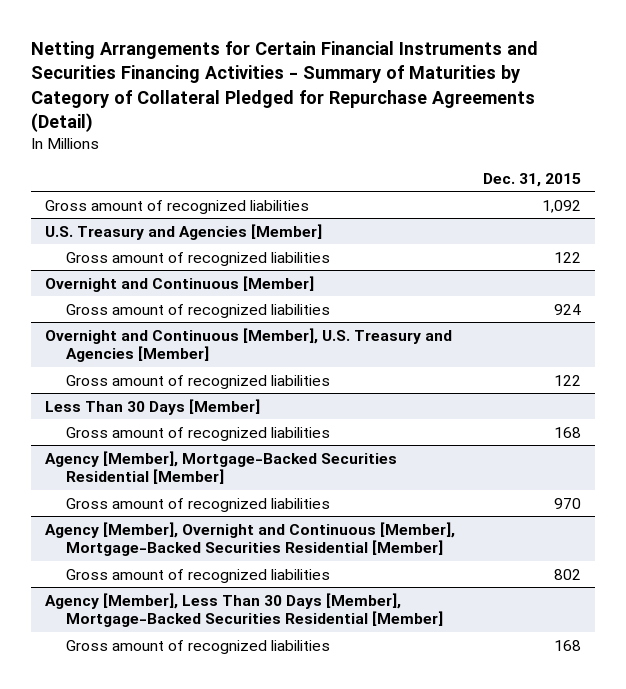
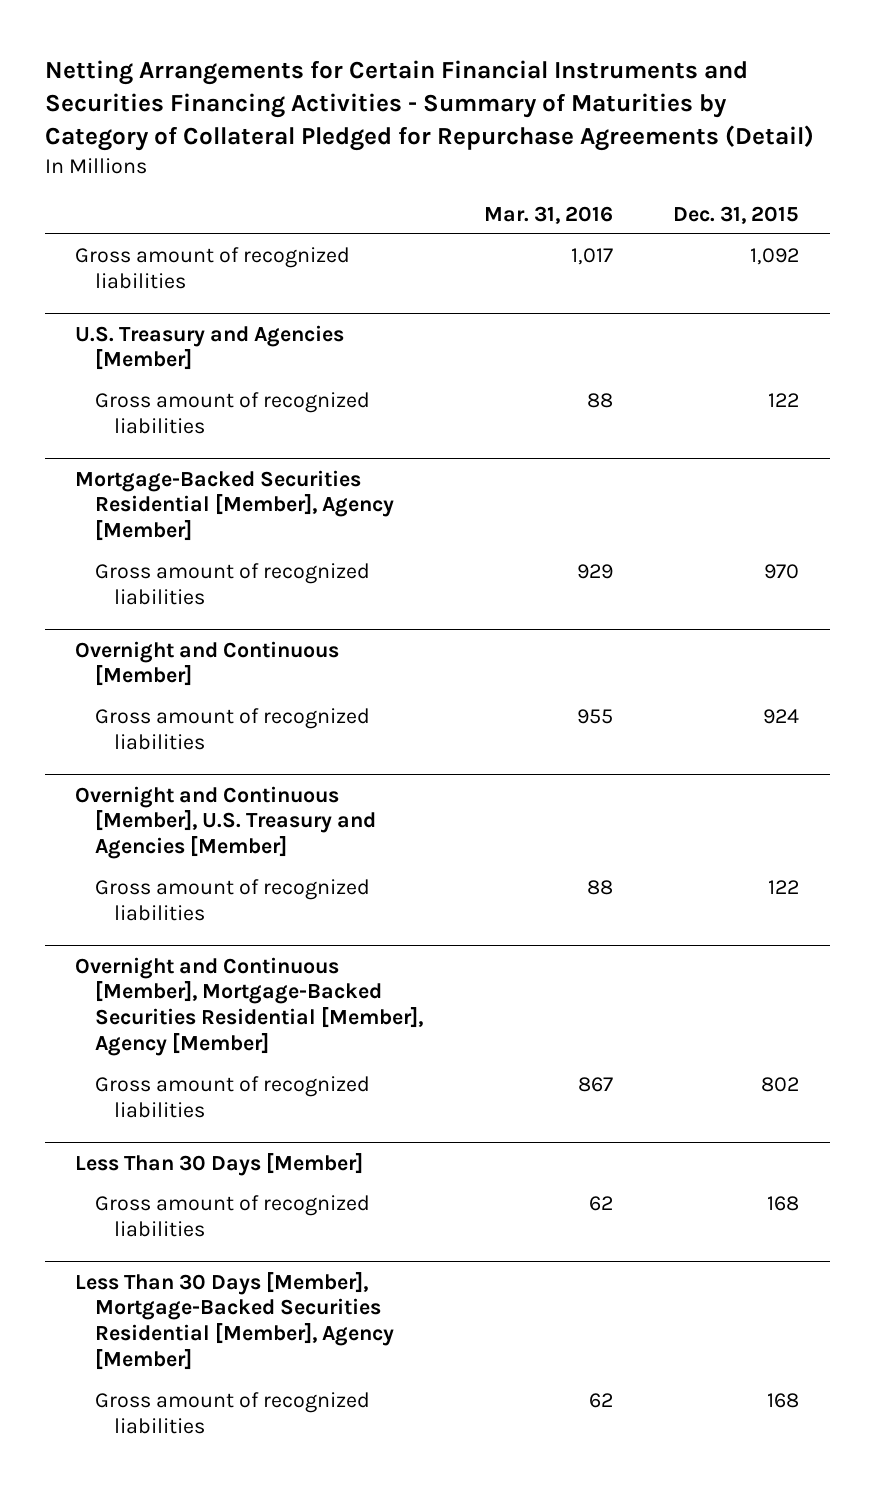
- | Dec. 31, 2015
+ | Mar. 31, 2016 | Dec. 31, 2015
+ Mortgage-Backed Securities Residential [Member], Agency [Member]
+ Gross amount of recognized liabilities | 929 | 970
+ Overnight and Continuous [Member], Mortgage-Backed Securities Residential [Member], Agency [Member]
+ Gross amount of recognized liabilities | 867 | 802
- Agency [Member], Mortgage-Backed Securities Residential [Member]
- Gross amount of recognized liabilities | 970
- Agency [Member], Overnight and Continuous [Member], Mortgage-Backed Securities Residential [Member]
- Gross amount of recognized liabilities | 802
- Agency [Member], Less Than 30 Days [Member], Mortgage-Backed Securities Residential [Member]
+ Less Than 30 Days [Member], Mortgage-Backed Securities Residential [Member], Agency [Member]

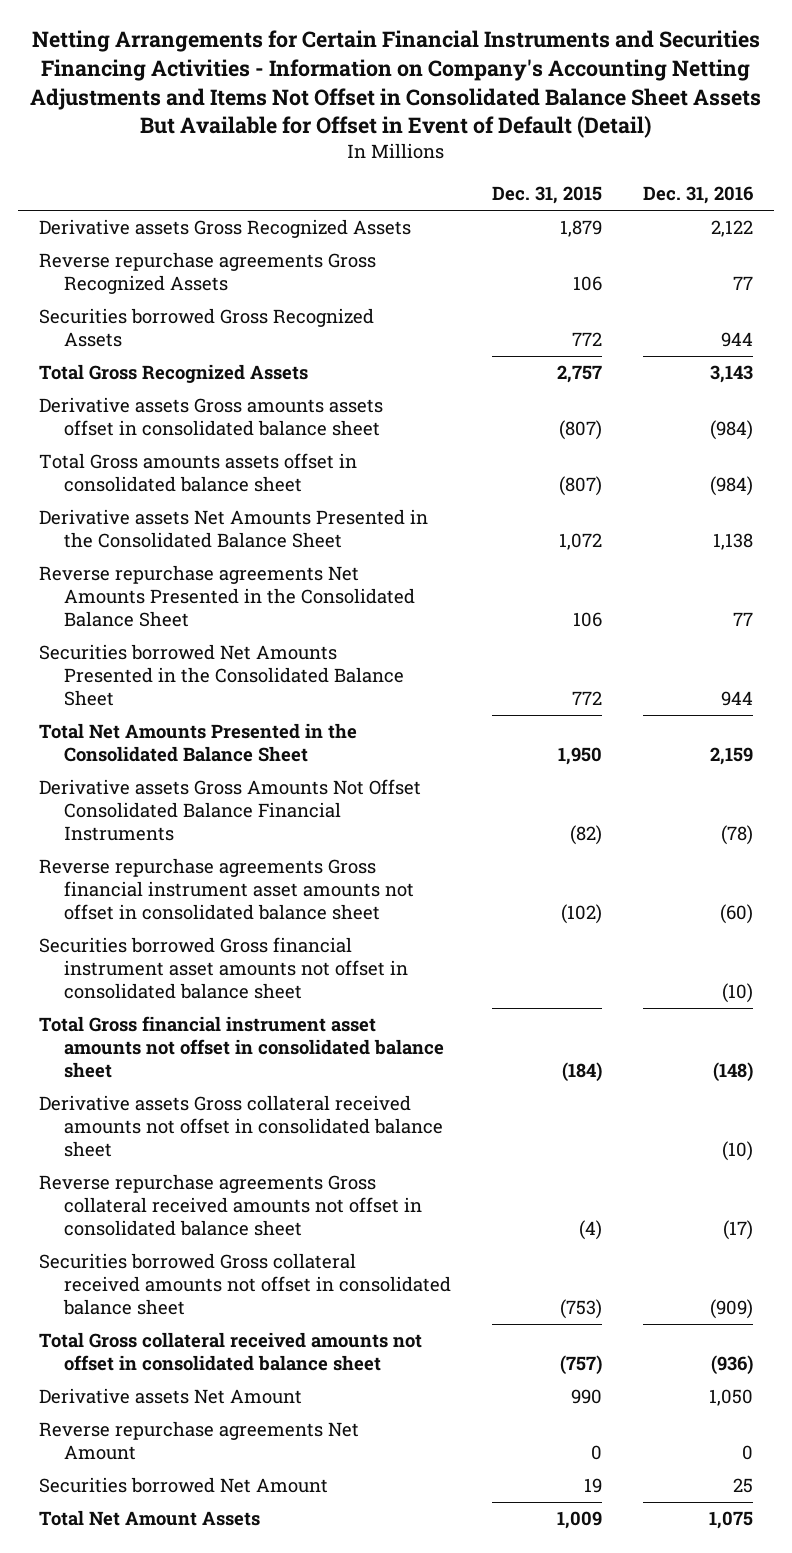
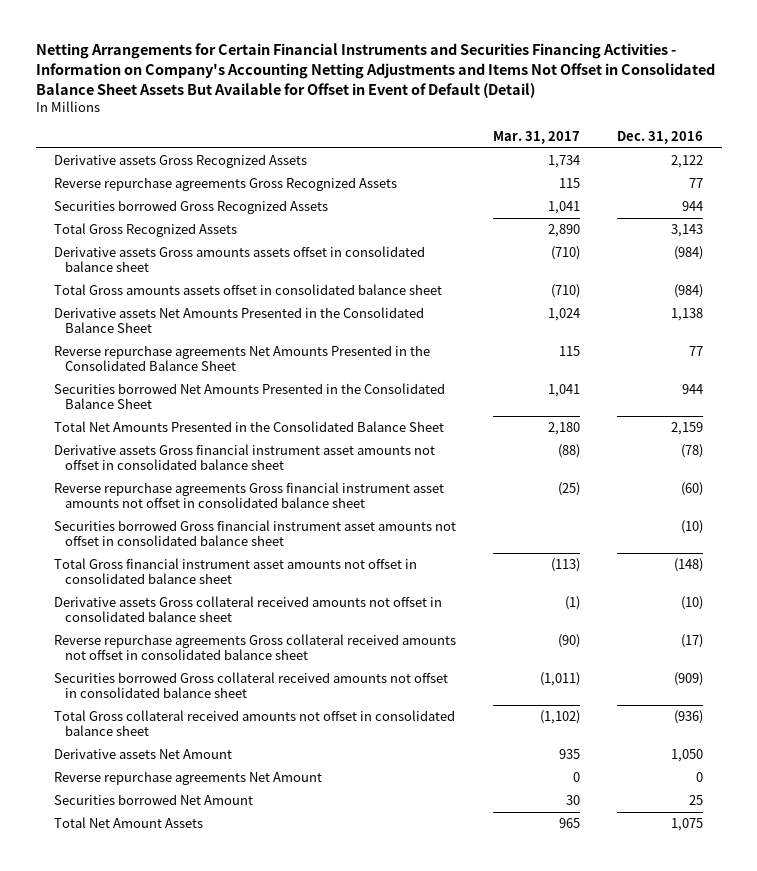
- | Dec. 31, 2015 | Dec. 31, 2016
+ | Mar. 31, 2017 | Dec. 31, 2016
- Derivative assets Gross Amounts Not Offset Consolidated Balance Financial Instruments | (82) | (78)
+ Derivative assets Gross financial instrument asset amounts not offset in consolidated balance sheet | (88) | (78)

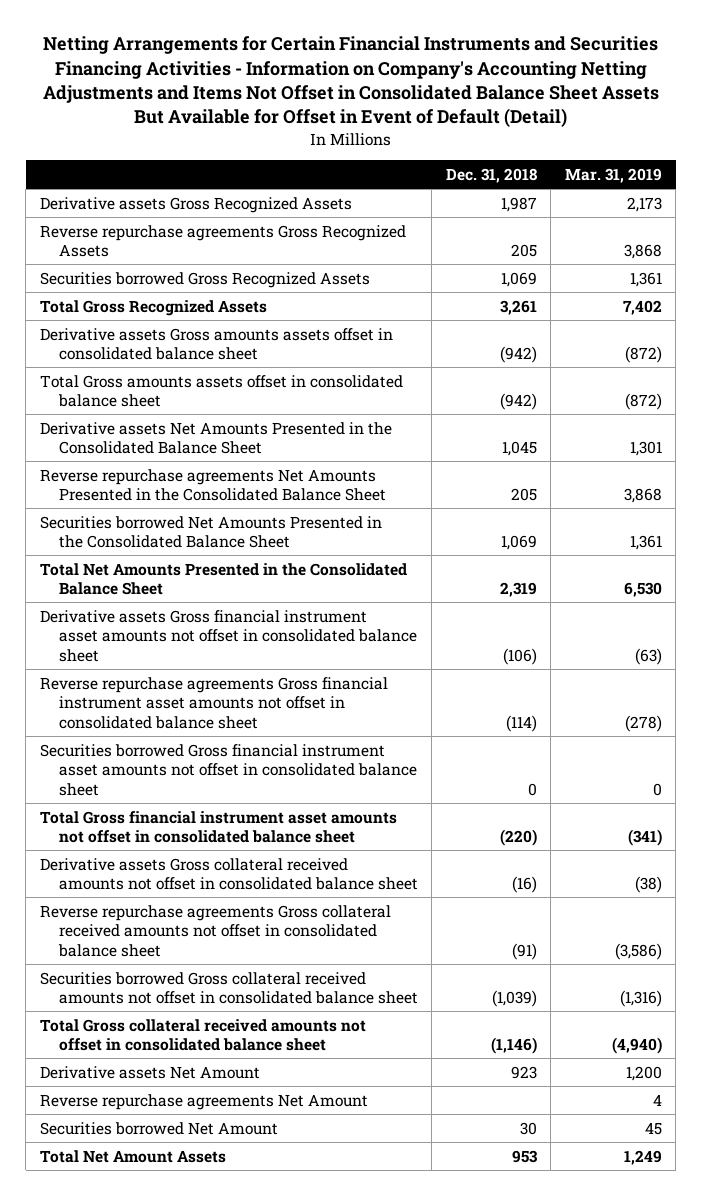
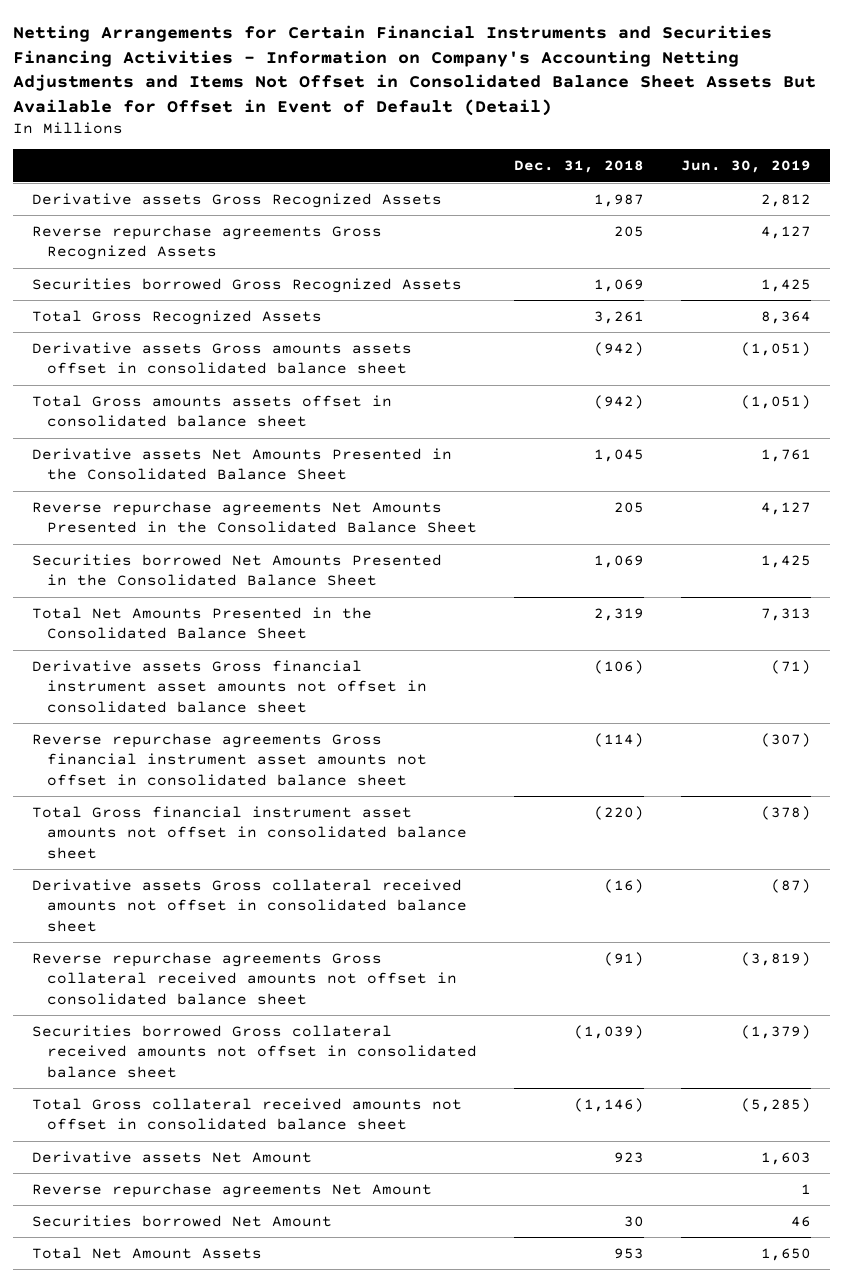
- | Dec. 31, 2018 | Mar. 31, 2019
+ | Dec. 31, 2018 | Jun. 30, 2019
- Securities borrowed Gross financial instrument asset amounts not offset in consolidated balance sheet | 0 | 0

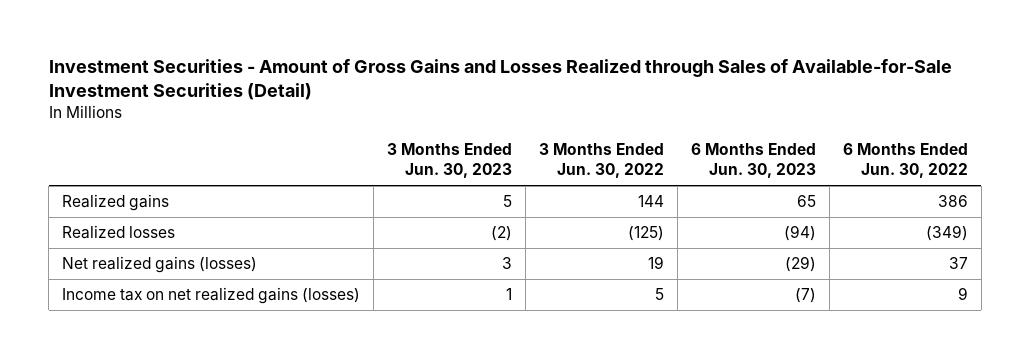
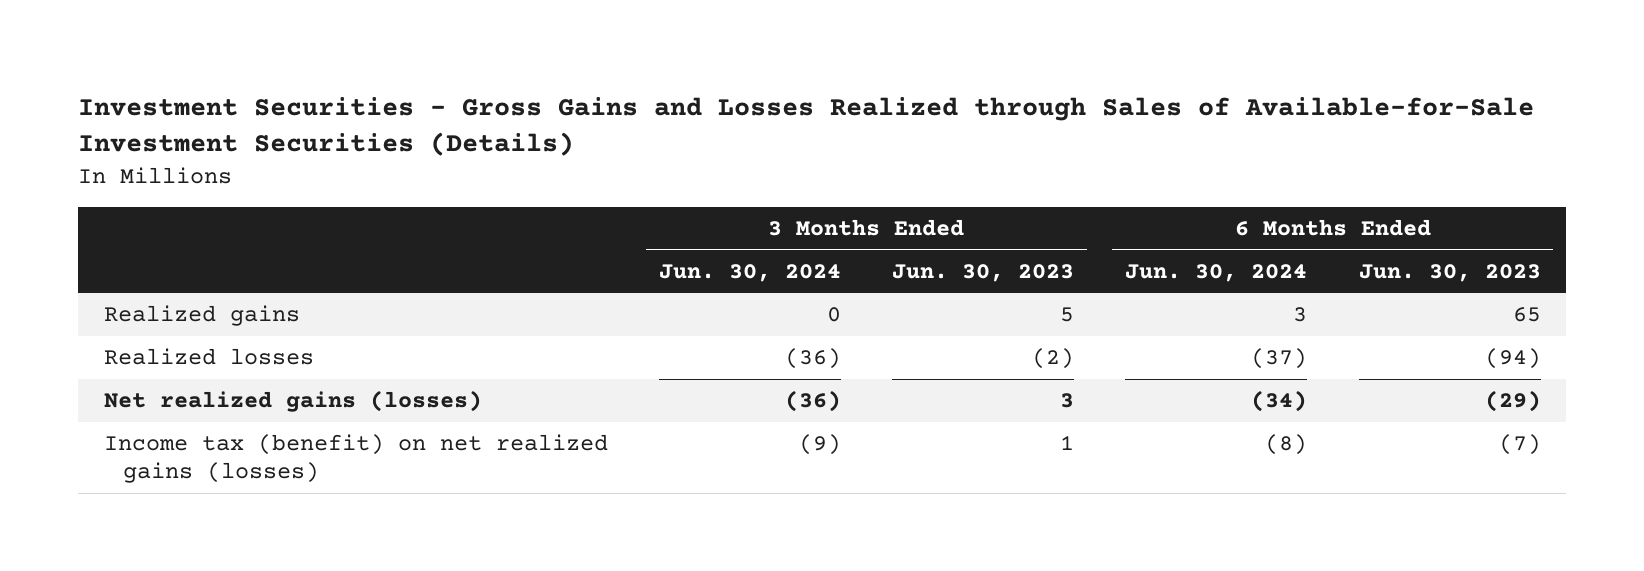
- Investment Securities - Amount of Gross Gains and Losses Realized through Sales of Available-for-Sale Investment Securities (Detail)
+ Investment Securities - Gross Gains and Losses Realized through Sales of Available-for-Sale Investment Securities (Details)
- | 3 Months Ended Jun. 30, 2023 | 3 Months Ended Jun. 30, 2022 | 6 Months Ended Jun. 30, 2023 | 6 Months Ended Jun. 30, 2022
+ | 3 Months Ended Jun. 30, 2024 | 3 Months Ended Jun. 30, 2023 | 6 Months Ended Jun. 30, 2024 | 6 Months Ended Jun. 30, 2023
- Income tax on net realized gains (losses) | 1 | 5 | (7) | 9
+ Income tax (benefit) on net realized gains (losses) | (9) | 1 | (8) | (7)

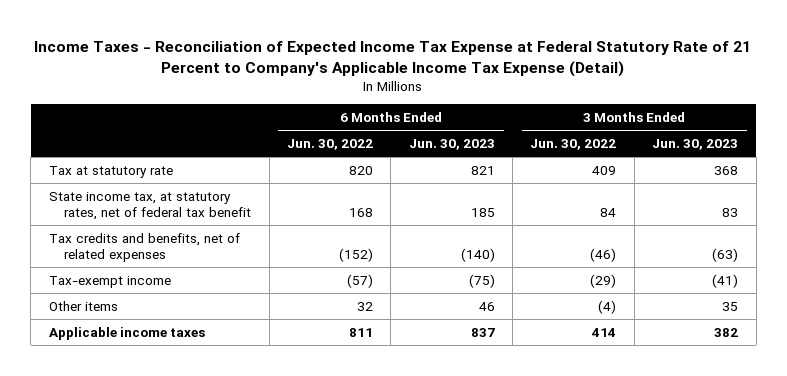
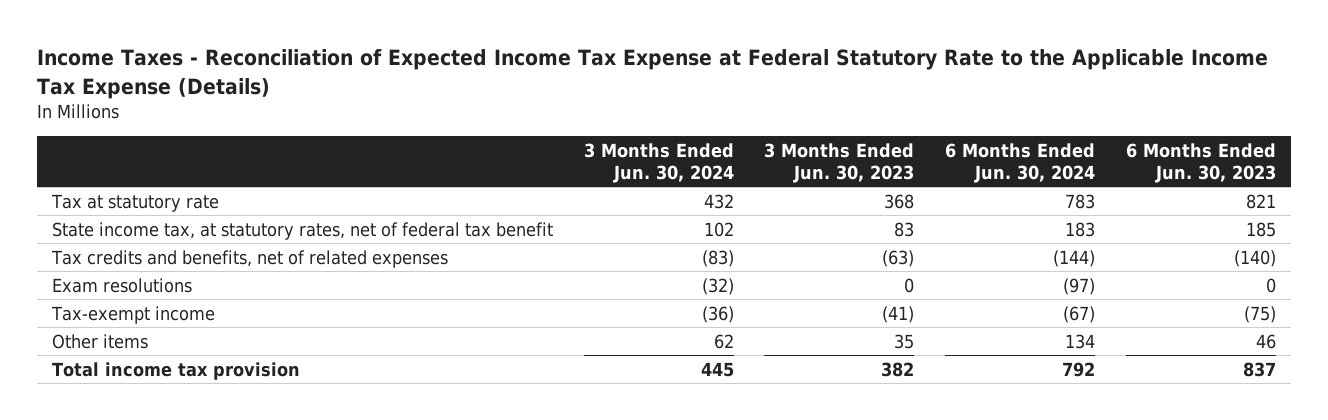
- Income Taxes - Reconciliation of Expected Income Tax Expense at Federal Statutory Rate of 21 Percent to Company's Applicable Income Tax Expense (Detail)
+ Income Taxes - Reconciliation of Expected Income Tax Expense at Federal Statutory Rate to the Applicable Income Tax Expense (Details)
- | 6 Months Ended Jun. 30, 2022 | 6 Months Ended Jun. 30, 2023 | 3 Months Ended Jun. 30, 2022 | 3 Months Ended Jun. 30, 2023
+ | 3 Months Ended Jun. 30, 2024 | 3 Months Ended Jun. 30, 2023 | 6 Months Ended Jun. 30, 2024 | 6 Months Ended Jun. 30, 2023
+ Exam resolutions | (32) | 0 | (97) | 0
- Applicable income taxes | 811 | 837 | 414 | 382
+ Total income tax provision | 445 | 382 | 792 | 837

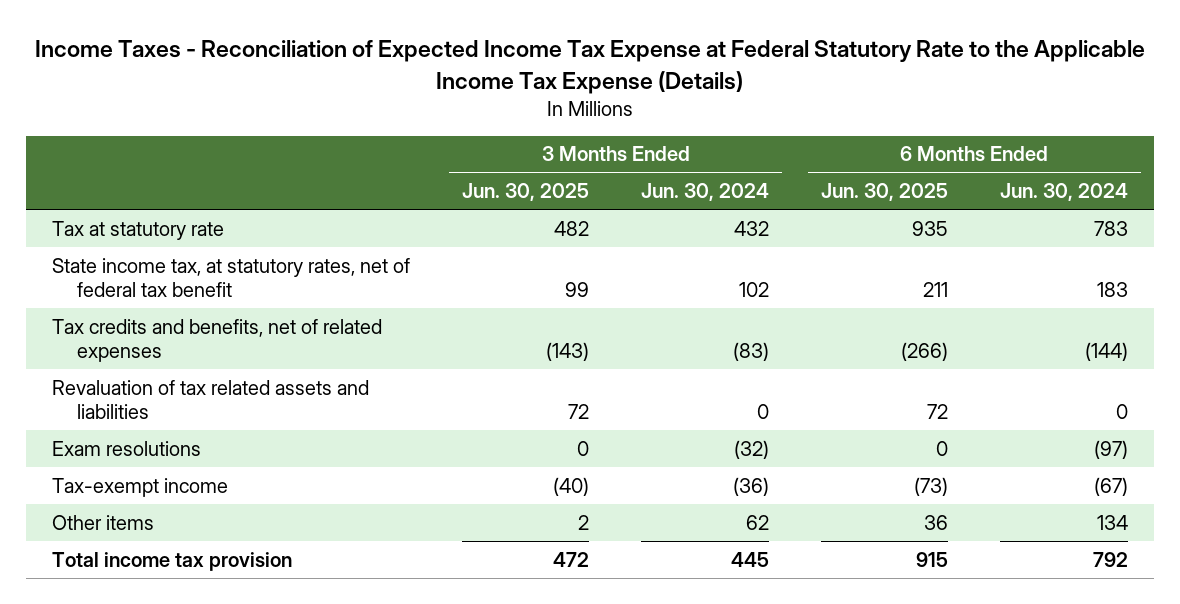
- | 3 Months Ended Jun. 30, 2024 | 3 Months Ended Jun. 30, 2023 | 6 Months Ended Jun. 30, 2024 | 6 Months Ended Jun. 30, 2023
+ | 3 Months Ended Jun. 30, 2025 | 3 Months Ended Jun. 30, 2024 | 6 Months Ended Jun. 30, 2025 | 6 Months Ended Jun. 30, 2024
+ Revaluation of tax related assets and liabilities | 72 | 0 | 72 | 0

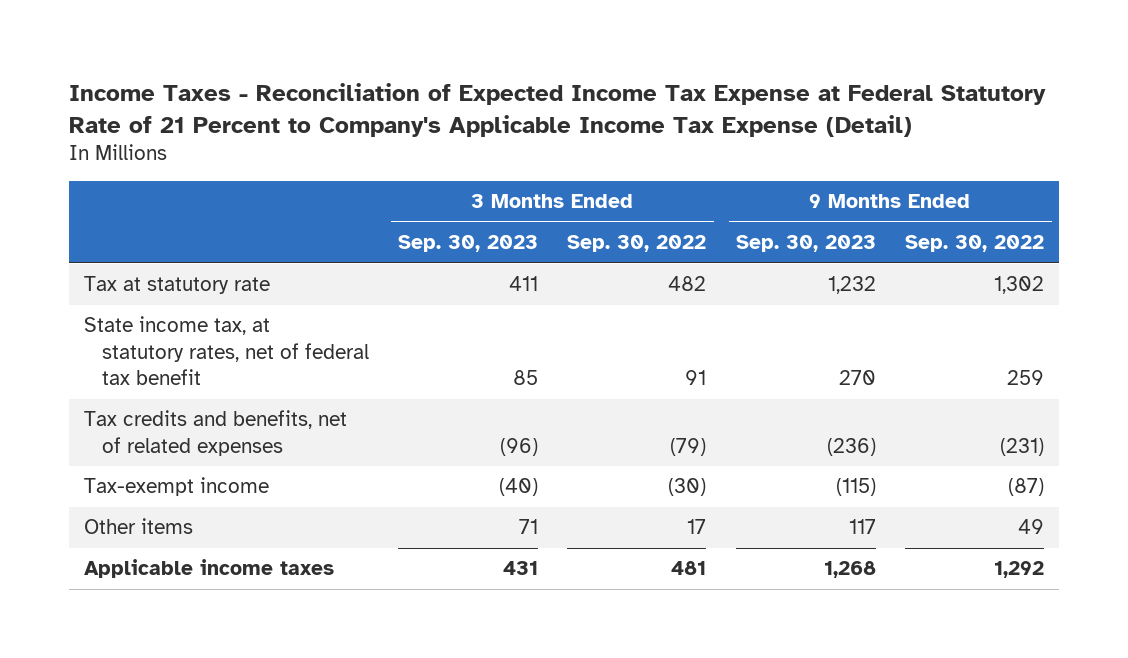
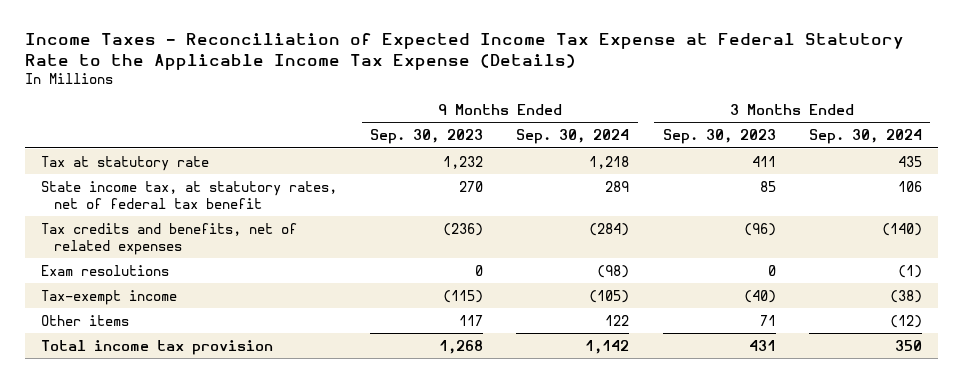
- Income Taxes - Reconciliation of Expected Income Tax Expense at Federal Statutory Rate of 21 Percent to Company's Applicable Income Tax Expense (Detail)
+ Income Taxes - Reconciliation of Expected Income Tax Expense at Federal Statutory Rate to the Applicable Income Tax Expense (Details)
- | 3 Months Ended Sep. 30, 2023 | 3 Months Ended Sep. 30, 2022 | 9 Months Ended Sep. 30, 2023 | 9 Months Ended Sep. 30, 2022
+ | 9 Months Ended Sep. 30, 2023 | 9 Months Ended Sep. 30, 2024 | 3 Months Ended Sep. 30, 2023 | 3 Months Ended Sep. 30, 2024
+ Exam resolutions | 0 | (98) | 0 | (1)
- Applicable income taxes | 431 | 481 | 1,268 | 1,292
+ Total income tax provision | 1,268 | 1,142 | 431 | 350

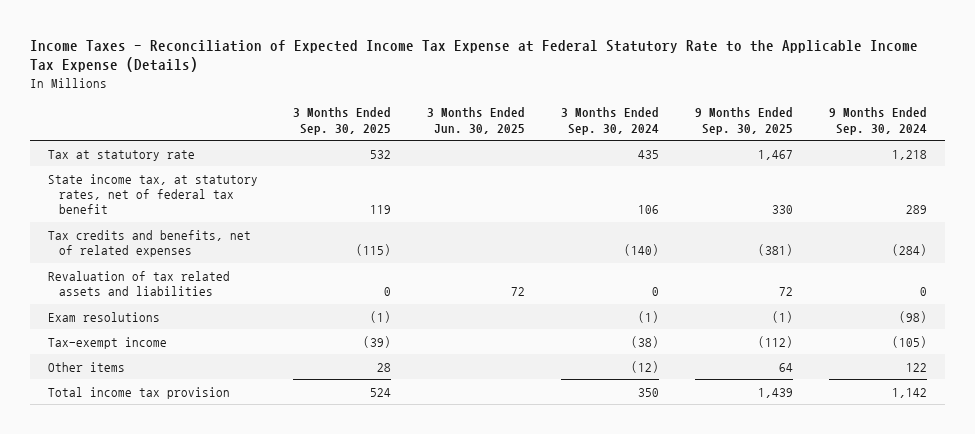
- | 9 Months Ended Sep. 30, 2023 | 9 Months Ended Sep. 30, 2024 | 3 Months Ended Sep. 30, 2023 | 3 Months Ended Sep. 30, 2024
+ | 3 Months Ended Sep. 30, 2025 | 3 Months Ended Jun. 30, 2025 | 3 Months Ended Sep. 30, 2024 | 9 Months Ended Sep. 30, 2025 | 9 Months Ended Sep. 30, 2024
+ Revaluation of tax related assets and liabilities | 0 | 72 | 0 | 72 | 0

